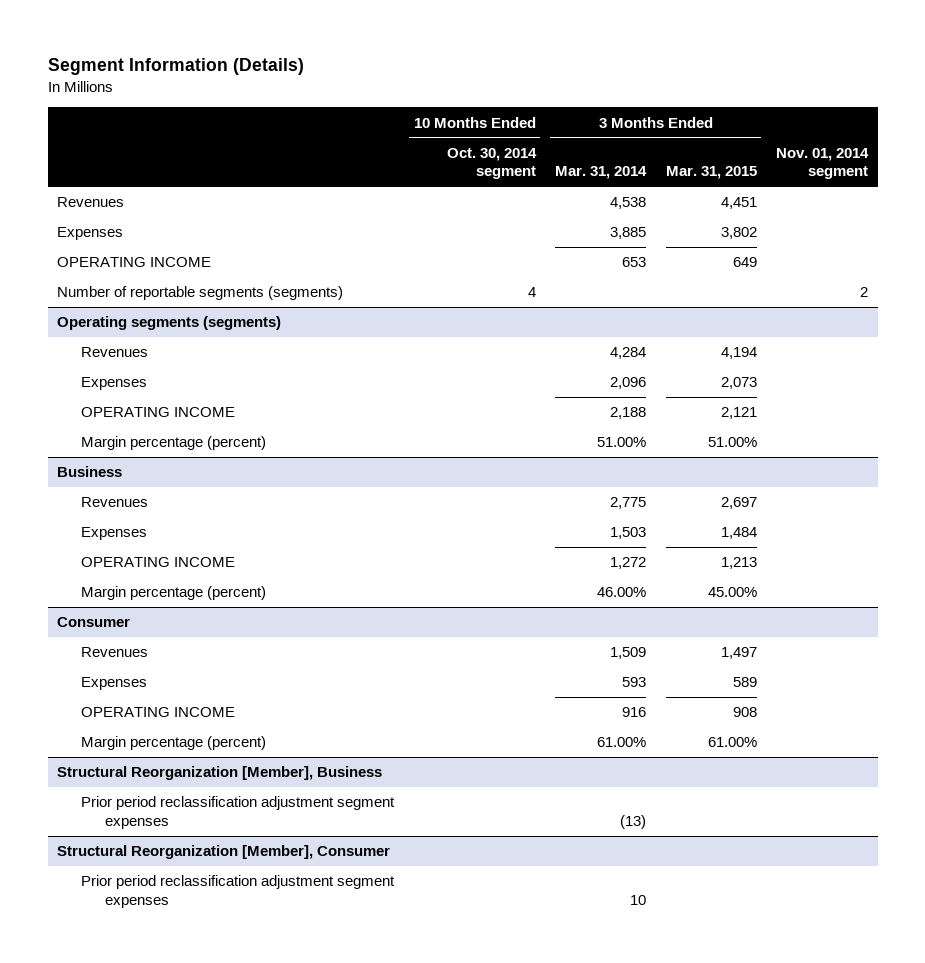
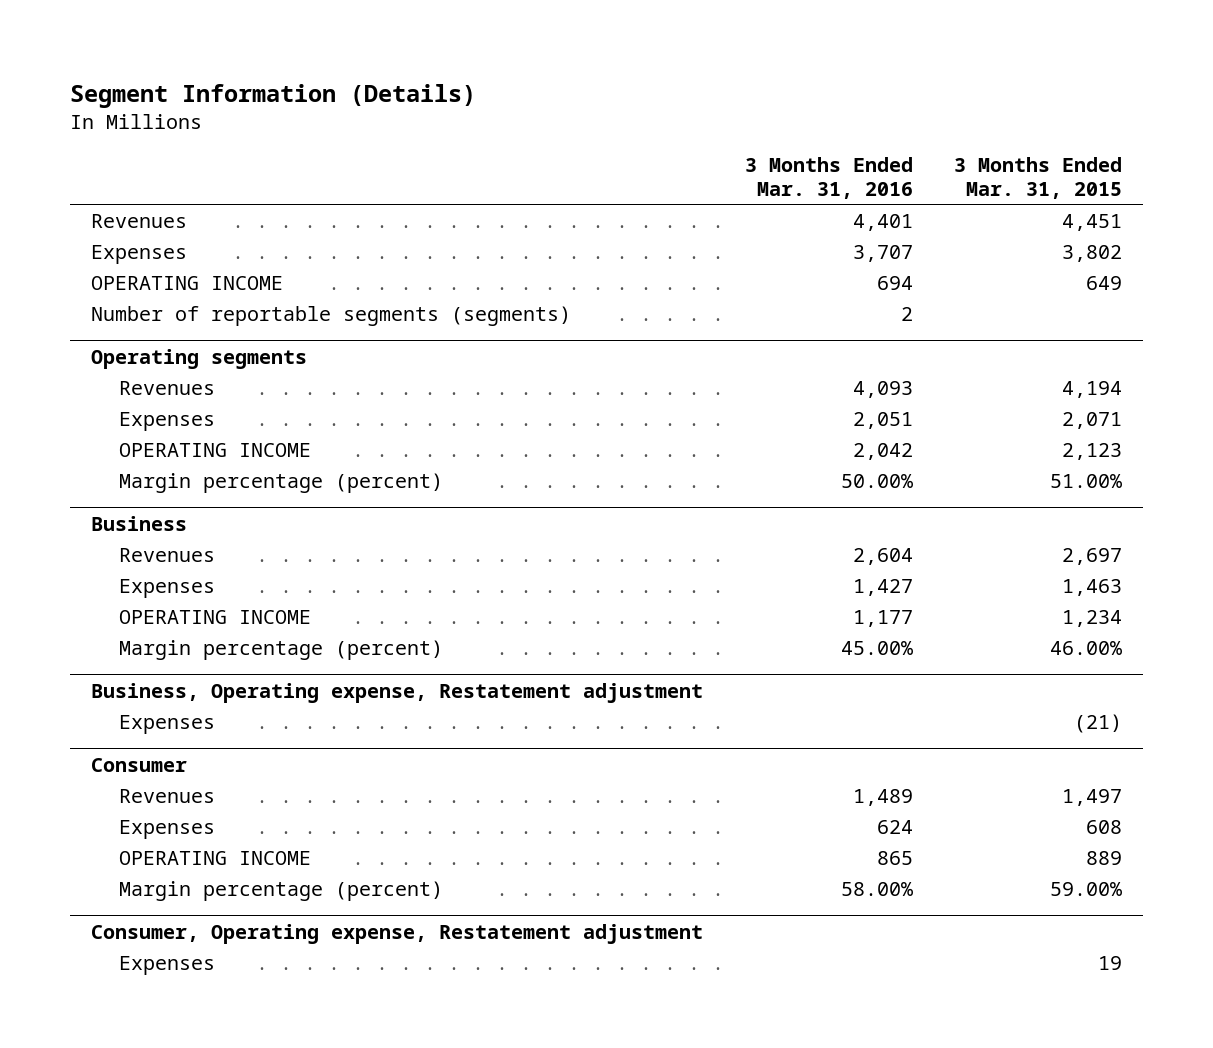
- | 10 Months Ended Oct. 30, 2014 segment | 3 Months Ended Mar. 31, 2014 | 3 Months Ended Mar. 31, 2015 | Nov. 01, 2014 segment
+ | 3 Months Ended Mar. 31, 2016 | 3 Months Ended Mar. 31, 2015
- Operating segments (segments)
+ Operating segments
- Expenses | | 2,096 | 2,073 |
- OPERATING INCOME | | 2,188 | 2,121 |
+ Expenses | 2,051 | 2,071
+ OPERATING INCOME | 2,042 | 2,123
@ Business
- Expenses | | 1,503 | 1,484 |
- OPERATING INCOME | | 1,272 | 1,213 |
- Margin percentage (percent) | | 46.00% | 45.00% |
+ Expenses | 1,427 | 1,463
+ OPERATING INCOME | 1,177 | 1,234
+ Margin percentage (percent) | 45.00% | 46.00%
+ Business, Operating expense, Restatement adjustment
+ Expenses | | (21)
@ Consumer
- Expenses | | 593 | 589 |
- OPERATING INCOME | | 916 | 908 |
- Margin percentage (percent) | | 61.00% | 61.00% |
- Structural Reorganization [Member], Business
- Prior period reclassification adjustment segment expenses | | (13) | |
- Structural Reorganization [Member], Consumer
- Prior period reclassification adjustment segment expenses | | 10 | |
@ Consumer
+ Expenses | 624 | 608
+ OPERATING INCOME | 865 | 889
+ Margin percentage (percent) | 58.00% | 59.00%
+ Consumer, Operating expense, Restatement adjustment
+ Expenses | | 19

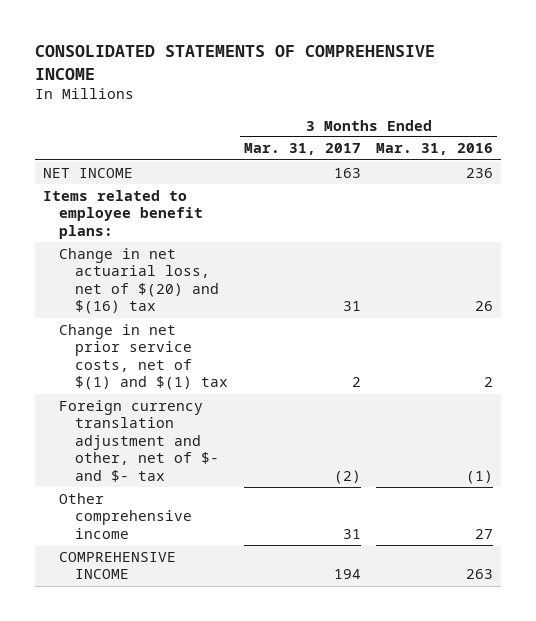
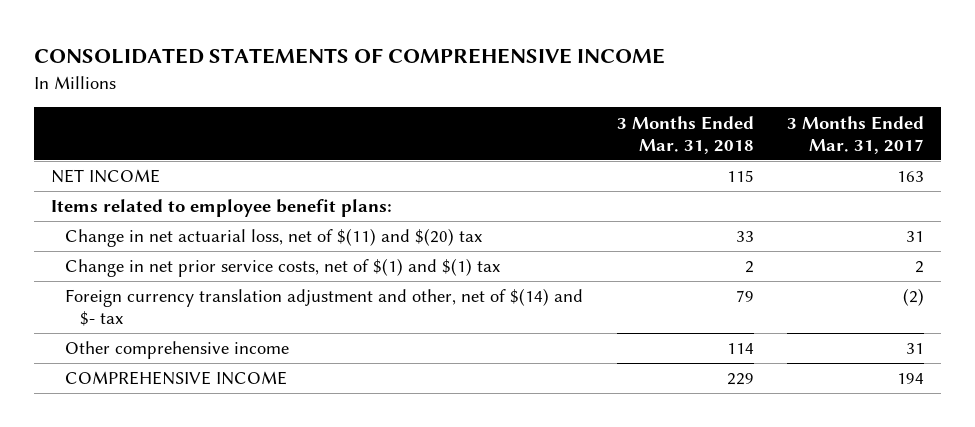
- | 3 Months Ended Mar. 31, 2017 | 3 Months Ended Mar. 31, 2016
+ | 3 Months Ended Mar. 31, 2018 | 3 Months Ended Mar. 31, 2017
- Change in net actuarial loss, net of $(20) and $(16) tax | 31 | 26
+ Change in net actuarial loss, net of $(11) and $(20) tax | 33 | 31
- Foreign currency translation adjustment and other, net of $- and $- tax | (2) | (1)
+ Foreign currency translation adjustment and other, net of $(14) and $- tax | 79 | (2)

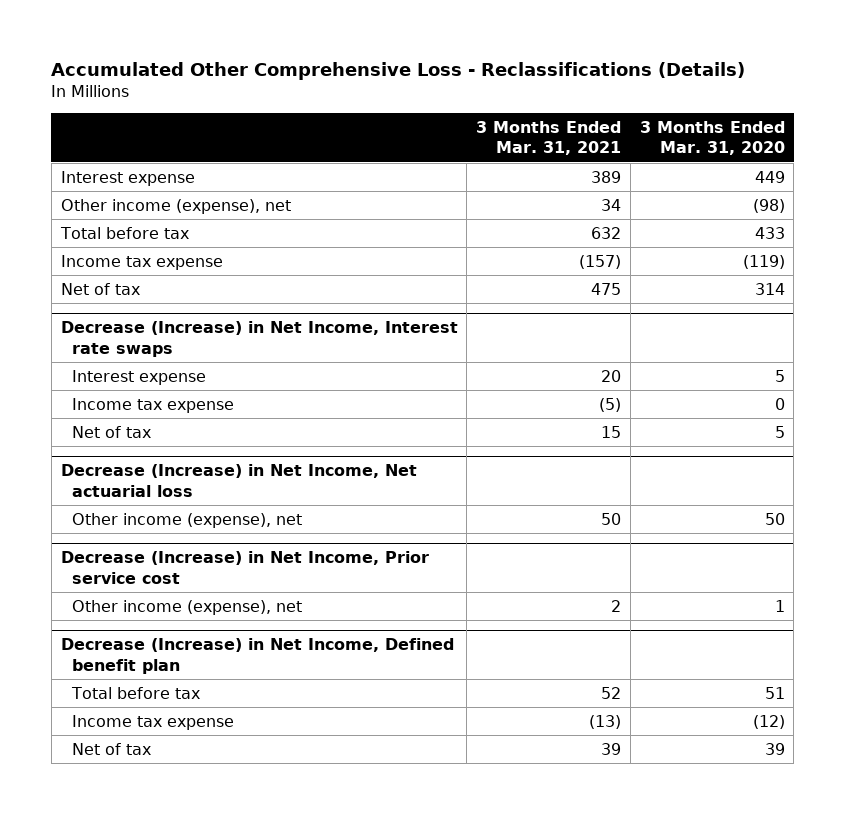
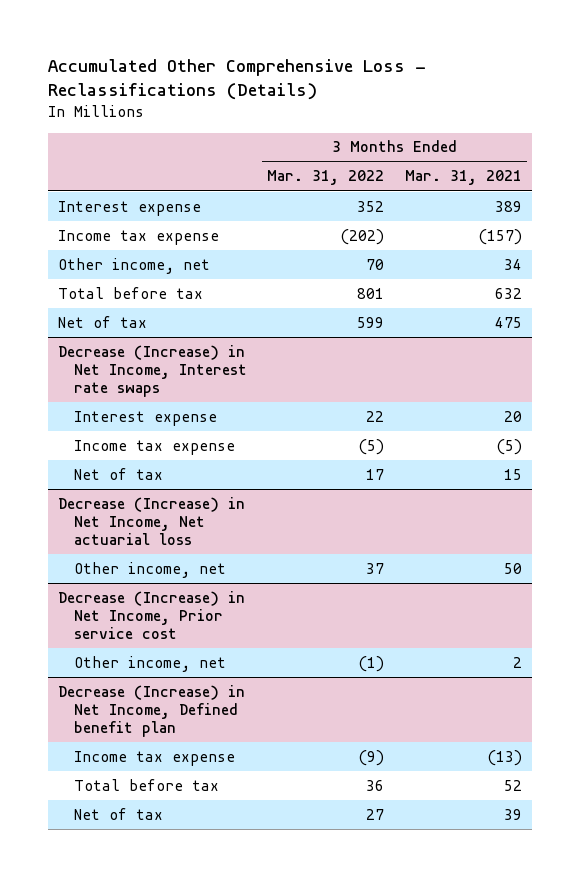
- | 3 Months Ended Mar. 31, 2021 | 3 Months Ended Mar. 31, 2020
+ | 3 Months Ended Mar. 31, 2022 | 3 Months Ended Mar. 31, 2021
- Other income (expense), net | 34 | (98)
+ Other income, net | 70 | 34
moved down: Total before tax | 801 | 632
@ Decrease (Increase) in Net Income, Net actuarial loss
- Other income (expense), net | 50 | 50
+ Other income, net | 37 | 50
@ Decrease (Increase) in Net Income, Prior service cost
- Other income (expense), net | 2 | 1
+ Other income, net | (1) | 2
@ Decrease (Increase) in Net Income, Defined benefit plan
moved down: Total before tax | 36 | 52

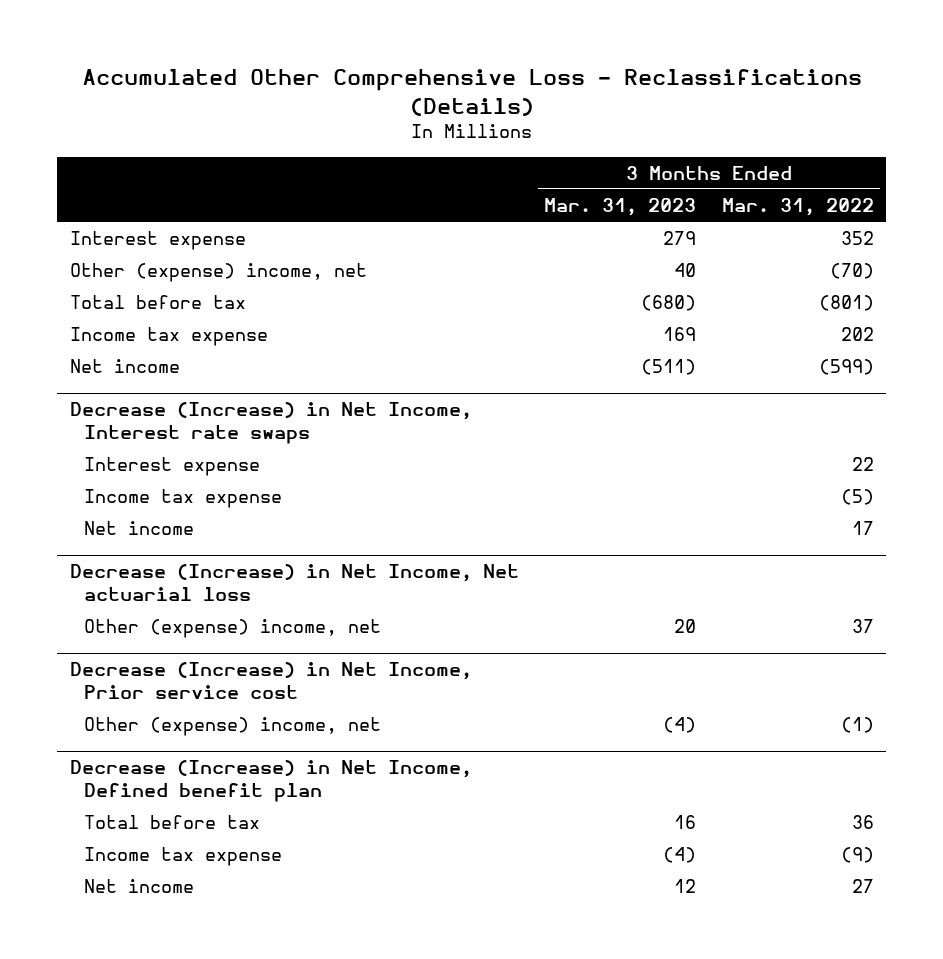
- | 3 Months Ended Mar. 31, 2022 | 3 Months Ended Mar. 31, 2021
+ | 3 Months Ended Mar. 31, 2023 | 3 Months Ended Mar. 31, 2022
- Income tax expense | (202) | (157)
- Other income, net | 70 | 34
- Total before tax | 801 | 632
- Net of tax | 599 | 475
+ Other (expense) income, net | 40 | (70)
+ Total before tax | (680) | (801)
+ Income tax expense | 169 | 202
+ Net income | (511) | (599)
@ Decrease (Increase) in Net Income, Interest rate swaps
- Net of tax | 17 | 15
+ Net income | | 17
@ Decrease (Increase) in Net Income, Net actuarial loss
- Other income, net | 37 | 50
+ Other (expense) income, net | 20 | 37
@ Decrease (Increase) in Net Income, Prior service cost
- Other income, net | (1) | 2
+ Other (expense) income, net | (4) | (1)
@ Decrease (Increase) in Net Income, Defined benefit plan
- Net of tax | 27 | 39
moved down: Income tax expense | (4) | (9)
+ Net income | 12 | 27

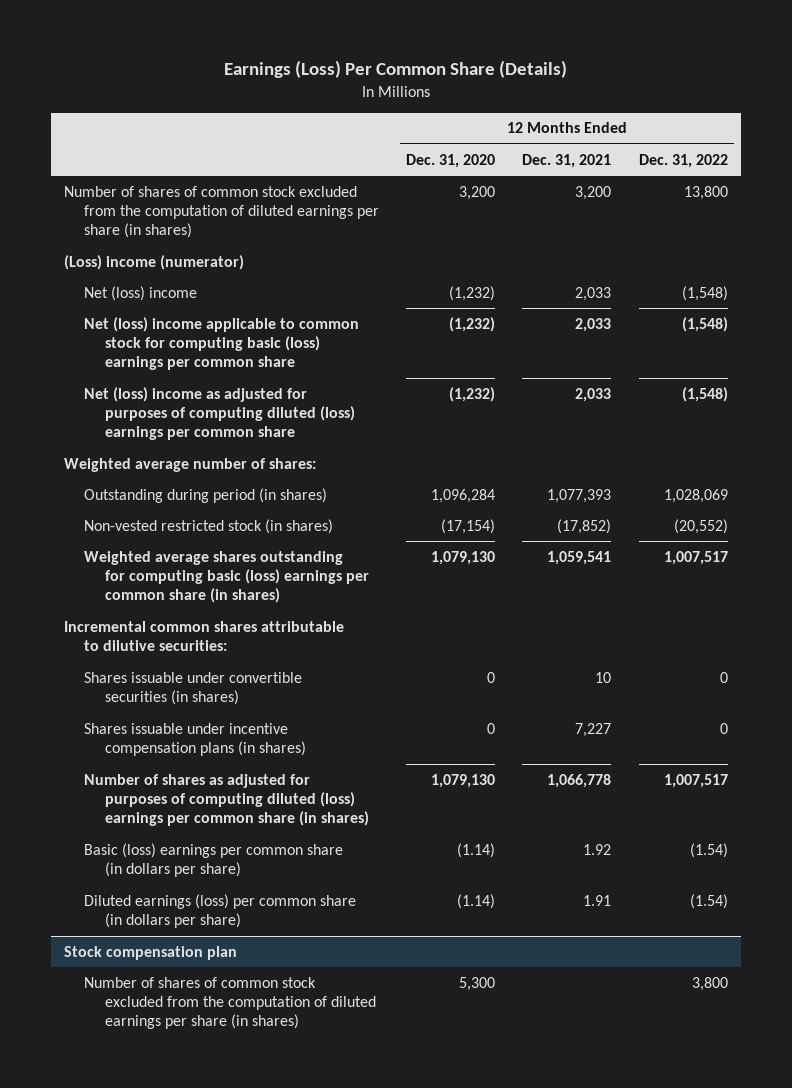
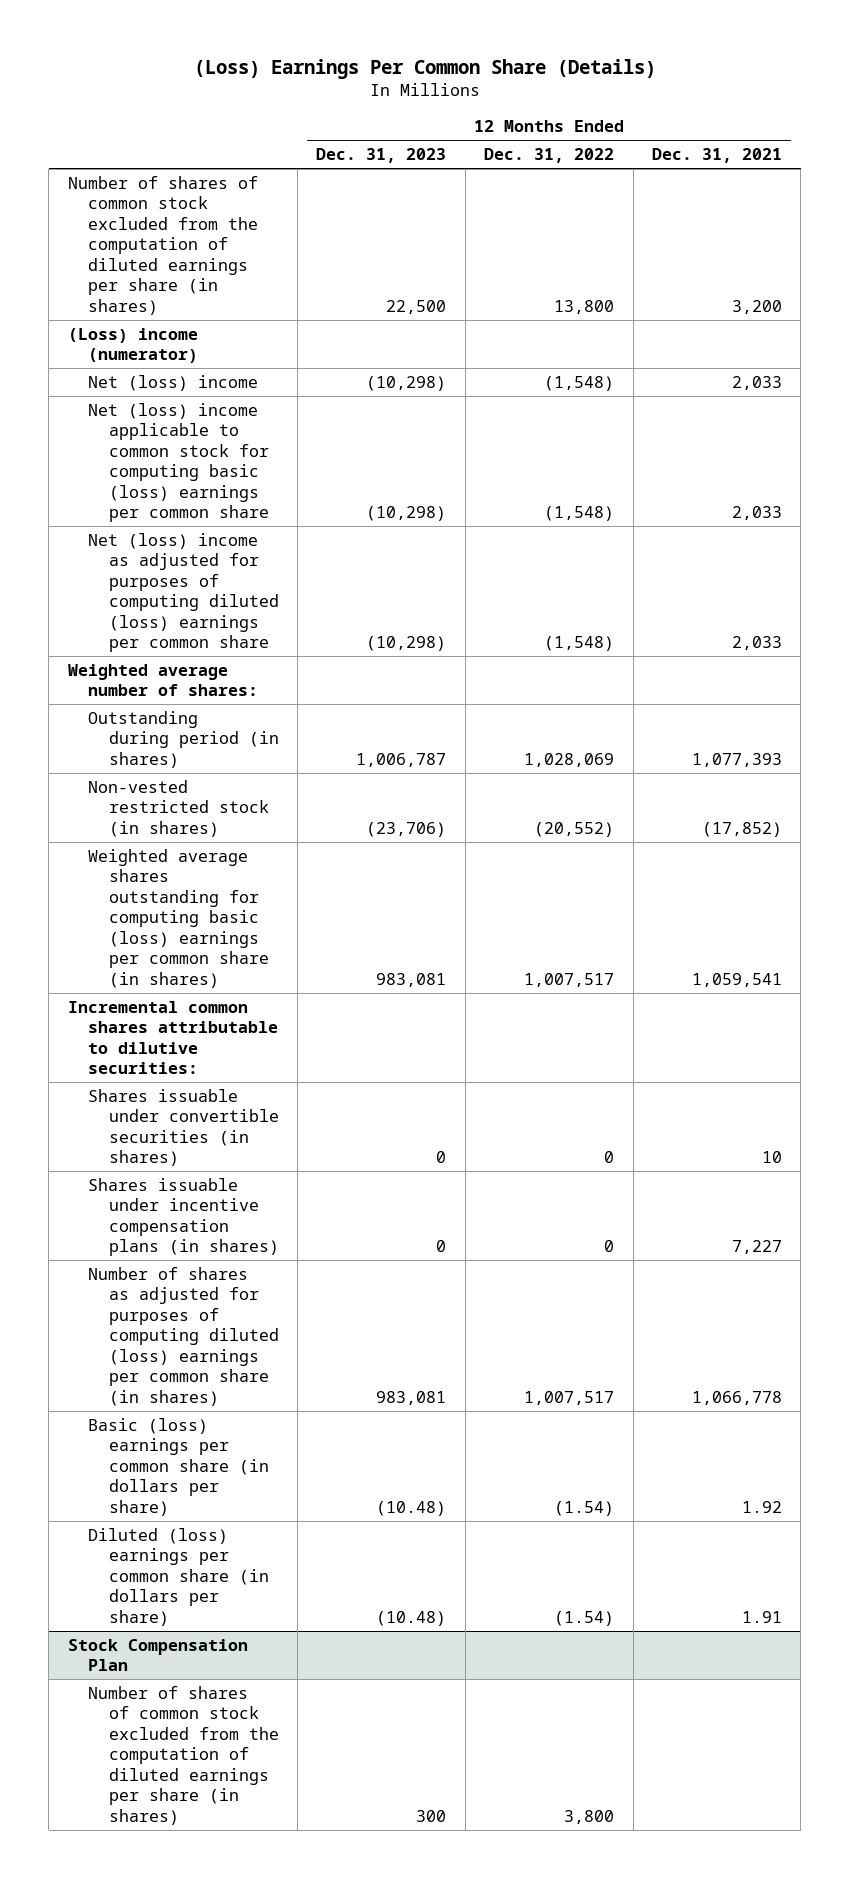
- Earnings (Loss) Per Common Share (Details)
+ (Loss) Earnings Per Common Share (Details)
- | 12 Months Ended Dec. 31, 2020 | 12 Months Ended Dec. 31, 2021 | 12 Months Ended Dec. 31, 2022
+ | 12 Months Ended Dec. 31, 2023 | 12 Months Ended Dec. 31, 2022 | 12 Months Ended Dec. 31, 2021
- Diluted earnings (loss) per common share (in dollars per share) | (1.14) | 1.91 | (1.54)
- Stock compensation plan
+ Diluted (loss) earnings per common share (in dollars per share) | (10.48) | (1.54) | 1.91
+ Stock Compensation Plan

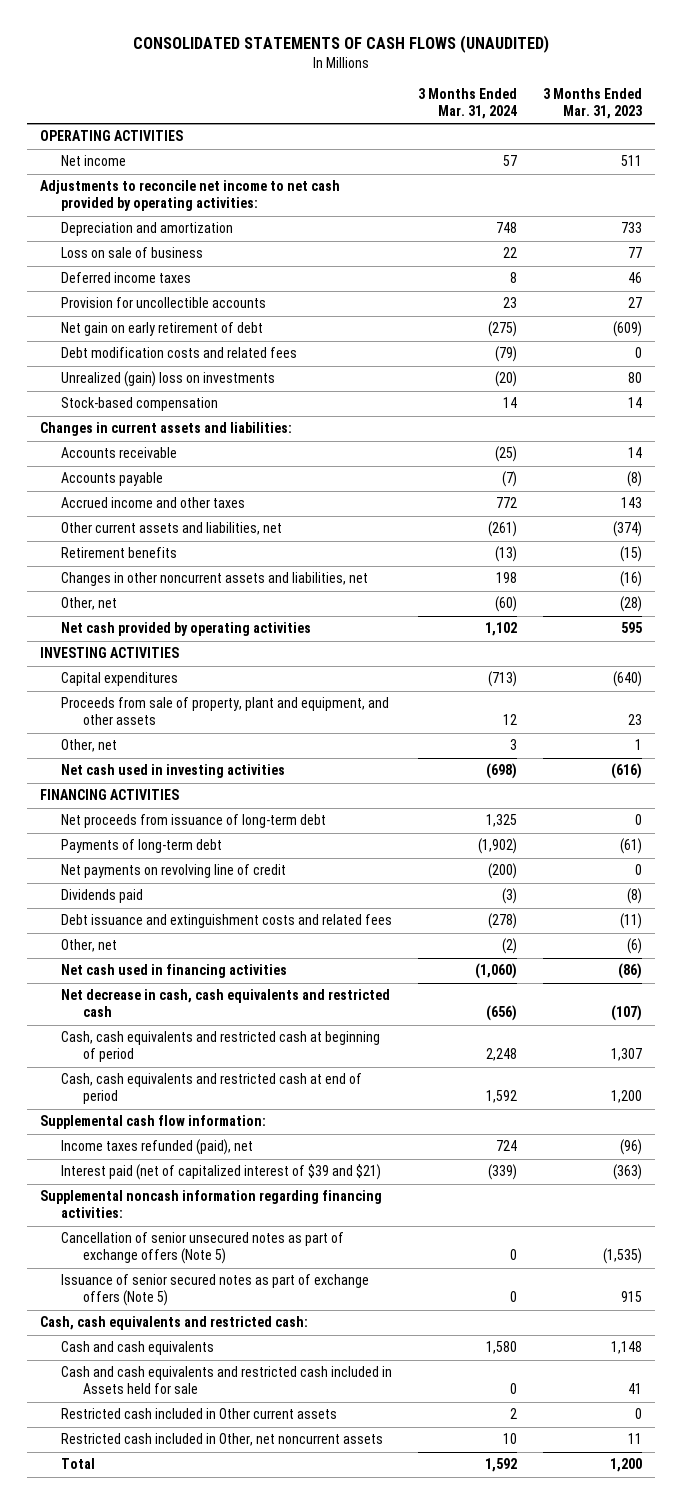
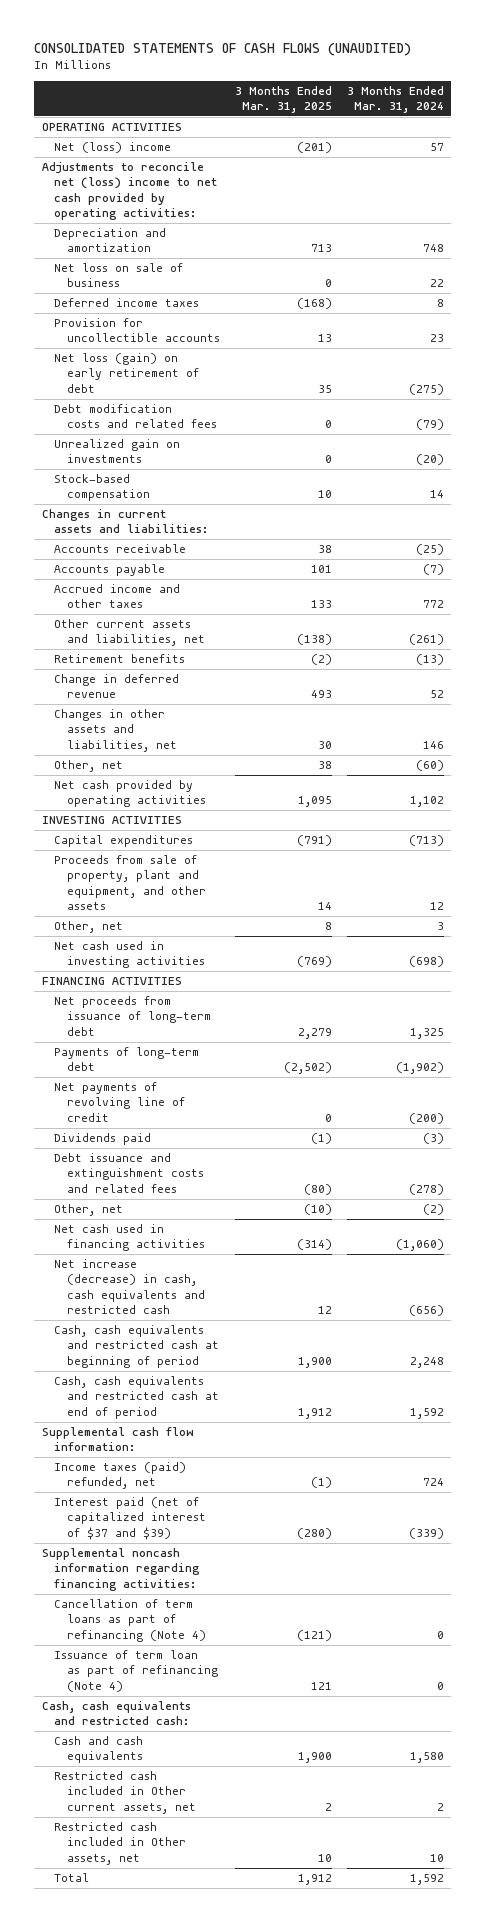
- | 3 Months Ended Mar. 31, 2024 | 3 Months Ended Mar. 31, 2023
+ | 3 Months Ended Mar. 31, 2025 | 3 Months Ended Mar. 31, 2024
- Net income | 57 | 511
- Adjustments to reconcile net income to net cash provided by operating activities:
+ Net (loss) income | (201) | 57
+ Adjustments to reconcile net (loss) income to net cash provided by operating activities:
- Loss on sale of business | 22 | 77
+ Net loss on sale of business | 0 | 22
- Net gain on early retirement of debt | (275) | (609)
+ Net loss (gain) on early retirement of debt | 35 | (275)
- Unrealized (gain) loss on investments | (20) | 80
+ Unrealized gain on investments | 0 | (20)
- Changes in other noncurrent assets and liabilities, net | 198 | (16)
+ Change in deferred revenue | 493 | 52
+ Changes in other assets and liabilities, net | 30 | 146
- Net payments on revolving line of credit | (200) | 0
+ Net payments of revolving line of credit | 0 | (200)
- Net decrease in cash, cash equivalents and restricted cash | (656) | (107)
+ Net increase (decrease) in cash, cash equivalents and restricted cash | 12 | (656)
- Income taxes refunded (paid), net | 724 | (96)
- Interest paid (net of capitalized interest of $39 and $21) | (339) | (363)
+ Income taxes (paid) refunded, net | (1) | 724
+ Interest paid (net of capitalized interest of $37 and $39) | (280) | (339)
- Cancellation of senior unsecured notes as part of exchange offers (Note 5) | 0 | (1,535)
- Issuance of senior secured notes as part of exchange offers (Note 5) | 0 | 915
+ Cancellation of term loans as part of refinancing (Note 4) | (121) | 0
+ Issuance of term loan as part of refinancing (Note 4) | 121 | 0
- Cash and cash equivalents and restricted cash included in Assets held for sale | 0 | 41
- Restricted cash included in Other current assets | 2 | 0
- Restricted cash included in Other, net noncurrent assets | 10 | 11
+ Restricted cash included in Other current assets, net | 2 | 2
+ Restricted cash included in Other assets, net | 10 | 10

